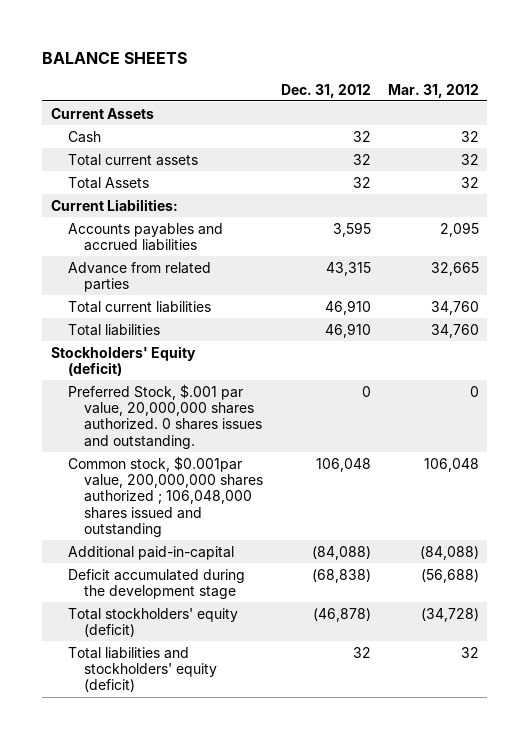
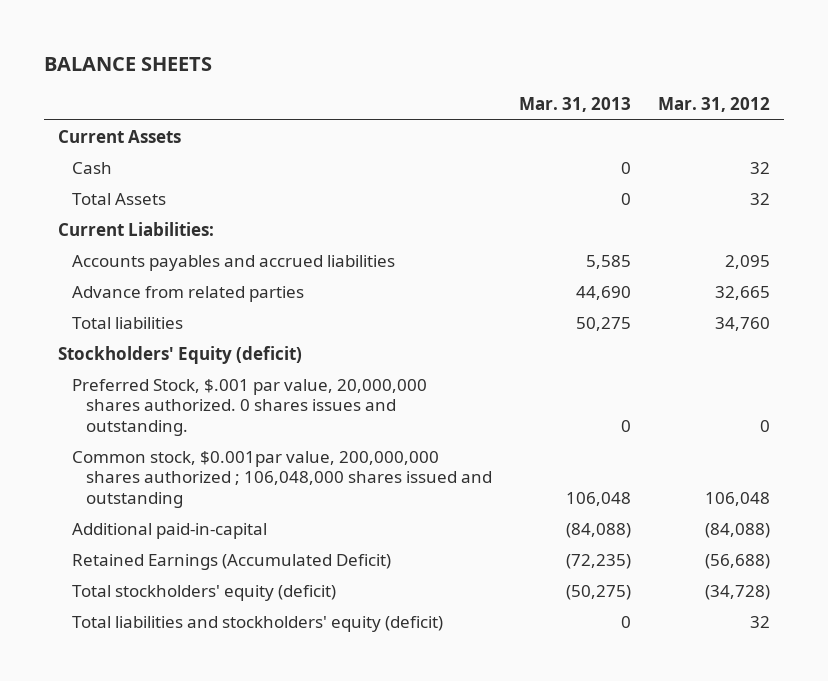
- | Dec. 31, 2012 | Mar. 31, 2012
+ | Mar. 31, 2013 | Mar. 31, 2012
- Total current assets | 32 | 32
- Total current liabilities | 46,910 | 34,760
- Deficit accumulated during the development stage | (68,838) | (56,688)
+ Retained Earnings (Accumulated Deficit) | (72,235) | (56,688)

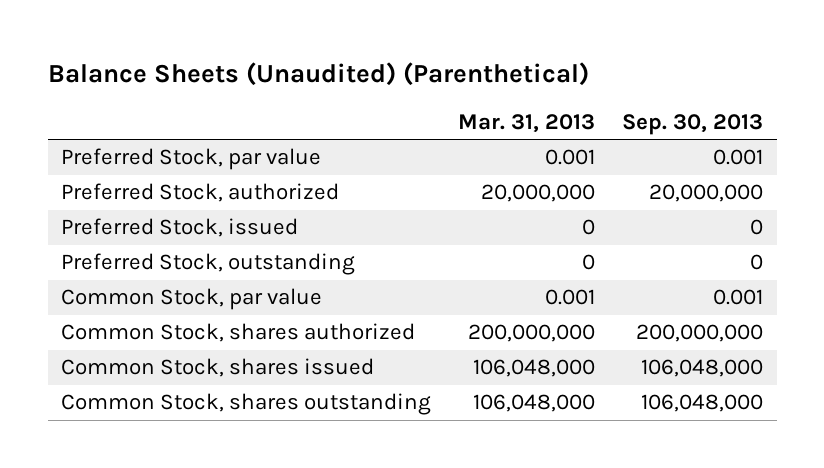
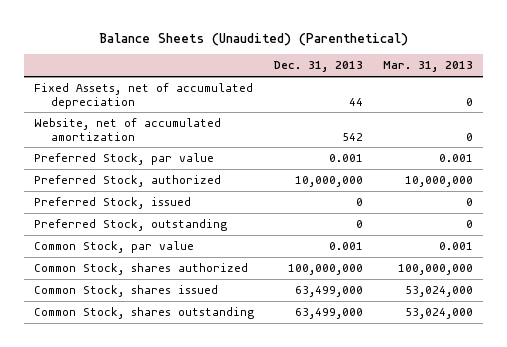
- | Mar. 31, 2013 | Sep. 30, 2013
+ | Dec. 31, 2013 | Mar. 31, 2013
+ Fixed Assets, net of accumulated depreciation | 44 | 0
+ Website, net of accumulated amortization | 542 | 0
- Preferred Stock, authorized | 20,000,000 | 20,000,000
+ Preferred Stock, authorized | 10,000,000 | 10,000,000
- Common Stock, shares authorized | 200,000,000 | 200,000,000
- Common Stock, shares issued | 106,048,000 | 106,048,000
- Common Stock, shares outstanding | 106,048,000 | 106,048,000
+ Common Stock, shares authorized | 100,000,000 | 100,000,000
+ Common Stock, shares issued | 63,499,000 | 53,024,000
+ Common Stock, shares outstanding | 63,499,000 | 53,024,000

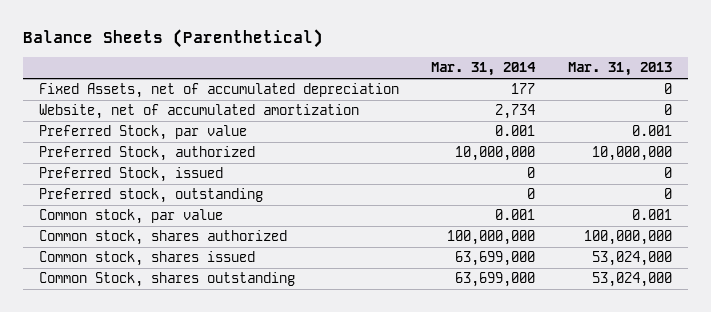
- Balance Sheets (Unaudited) (Parenthetical)
+ Balance Sheets (Parenthetical)
- | Dec. 31, 2013 | Mar. 31, 2013
+ | Mar. 31, 2014 | Mar. 31, 2013
- Preferred Stock, outstanding | 0 | 0
- Common Stock, par value | 0.001 | 0.001
- Common Stock, shares authorized | 100,000,000 | 100,000,000
- Common Stock, shares issued | 63,499,000 | 53,024,000
+ Preferred stock, outstanding | 0 | 0
+ Common stock, par value | 0.001 | 0.001
+ Common stock, shares authorized | 100,000,000 | 100,000,000
+ Common stock, shares issued | 63,699,000 | 53,024,000

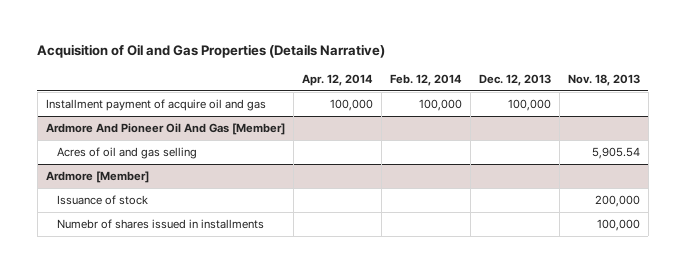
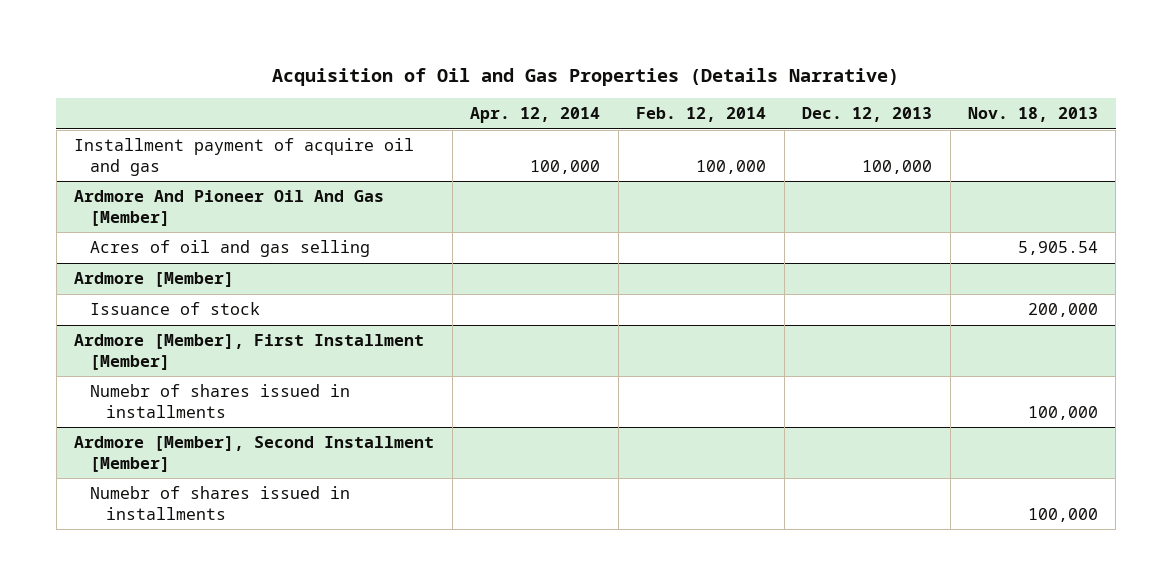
+ Ardmore [Member], First Installment [Member]
+ Ardmore [Member], Second Installment [Member]
+ Numebr of shares issued in installments | | | | 100,000

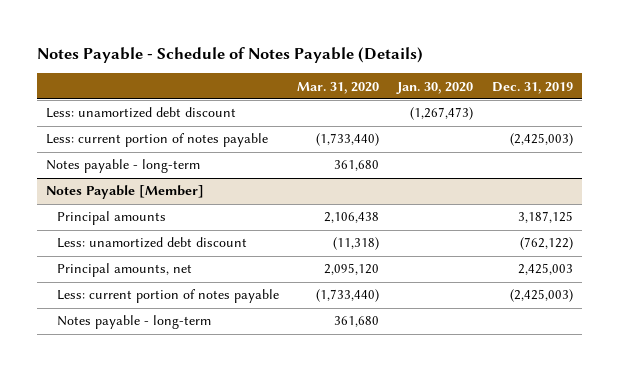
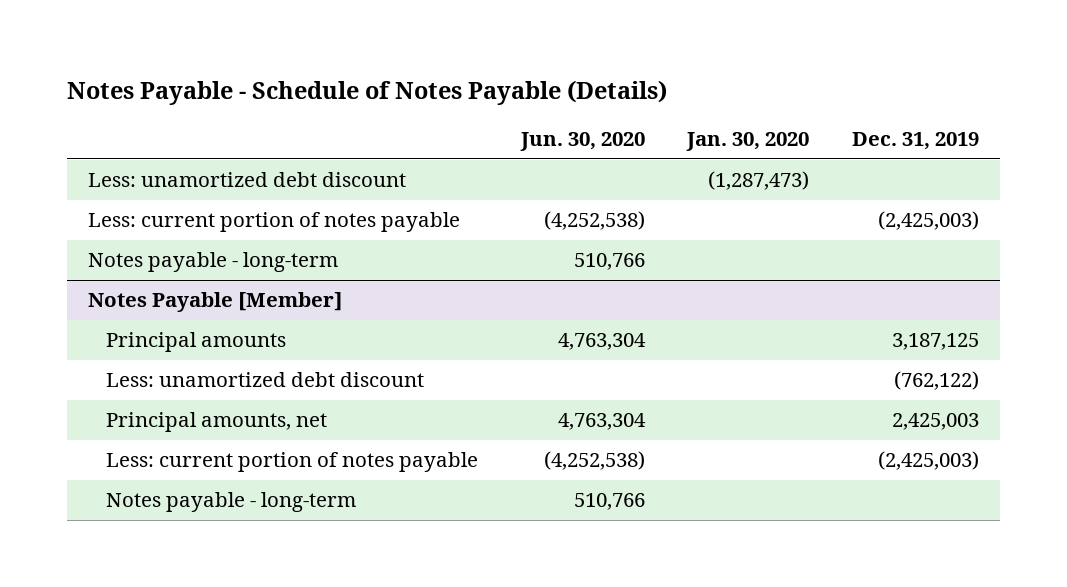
- | Mar. 31, 2020 | Jan. 30, 2020 | Dec. 31, 2019
+ | Jun. 30, 2020 | Jan. 30, 2020 | Dec. 31, 2019
- Less: unamortized debt discount | | (1,267,473) |
+ Less: unamortized debt discount | | (1,287,473) |

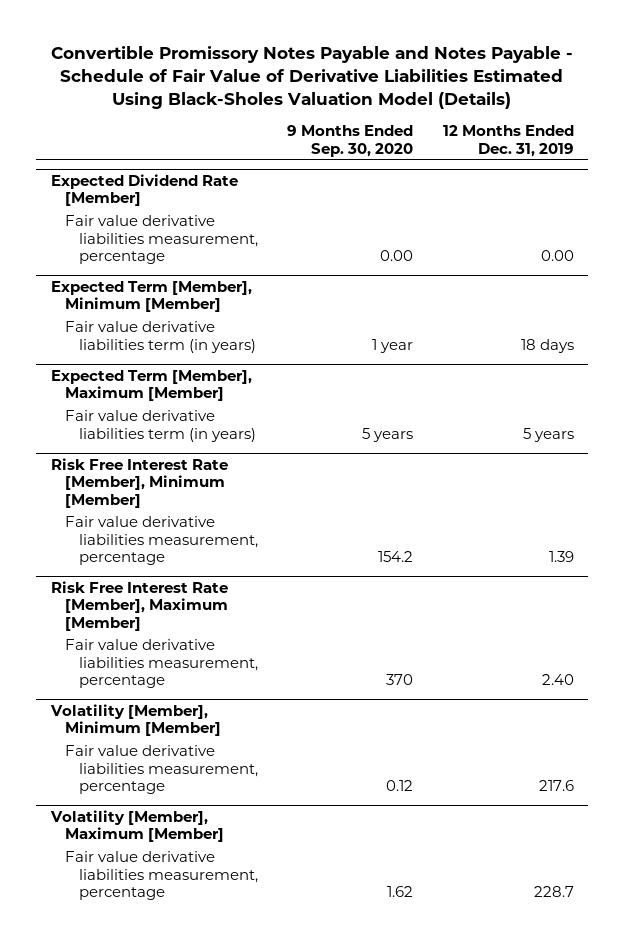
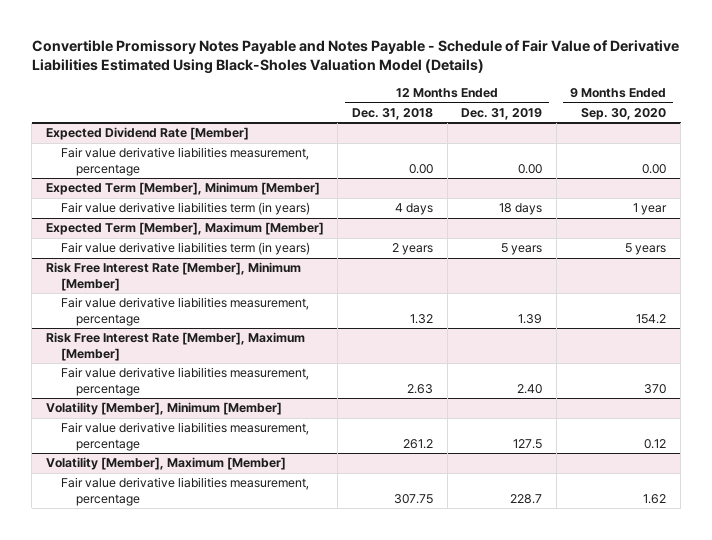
- | 9 Months Ended Sep. 30, 2020 | 12 Months Ended Dec. 31, 2019
+ | 12 Months Ended Dec. 31, 2018 | 12 Months Ended Dec. 31, 2019 | 9 Months Ended Sep. 30, 2020
@ Volatility [Member], Minimum [Member]
- Fair value derivative liabilities measurement, percentage | 0.12 | 217.6
+ Fair value derivative liabilities measurement, percentage | 261.2 | 127.5 | 0.12

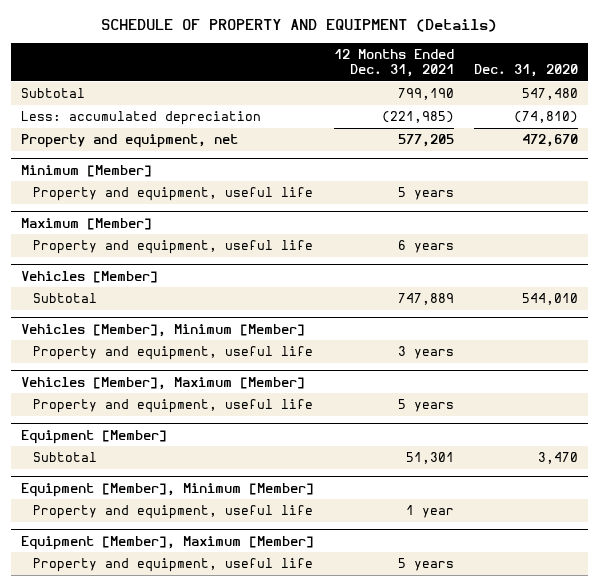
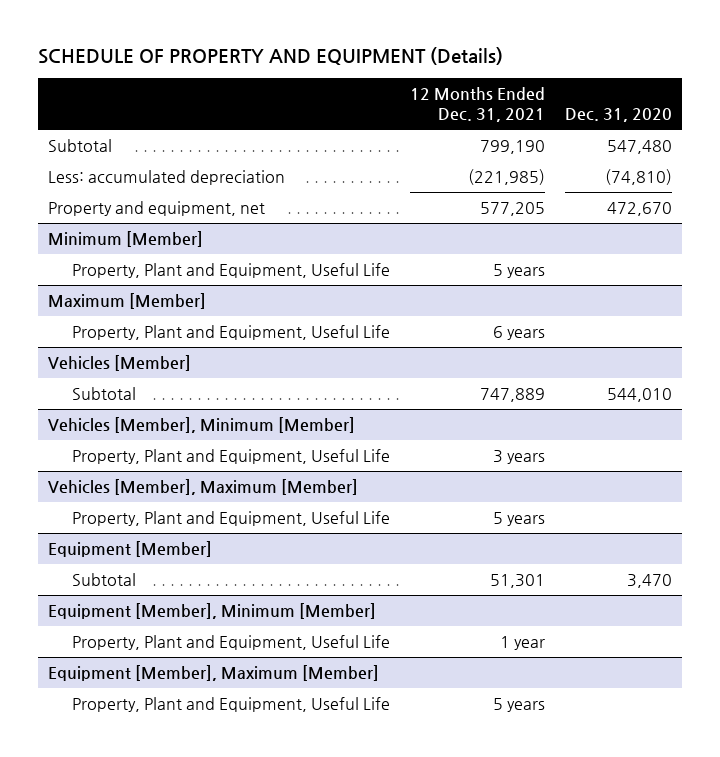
@ Minimum [Member]
- Property and equipment, useful life | 5 years |
+ Property, Plant and Equipment, Useful Life | 5 years |
@ Maximum [Member]
- Property and equipment, useful life | 6 years |
+ Property, Plant and Equipment, Useful Life | 6 years |
@ Vehicles [Member], Minimum [Member]
- Property and equipment, useful life | 3 years |
+ Property, Plant and Equipment, Useful Life | 3 years |
@ Vehicles [Member], Maximum [Member]
- Property and equipment, useful life | 5 years |
+ Property, Plant and Equipment, Useful Life | 5 years |
@ Equipment [Member], Minimum [Member]
- Property and equipment, useful life | 1 year |
+ Property, Plant and Equipment, Useful Life | 1 year |
@ Equipment [Member], Maximum [Member]
- Property and equipment, useful life | 5 years |
+ Property, Plant and Equipment, Useful Life | 5 years |

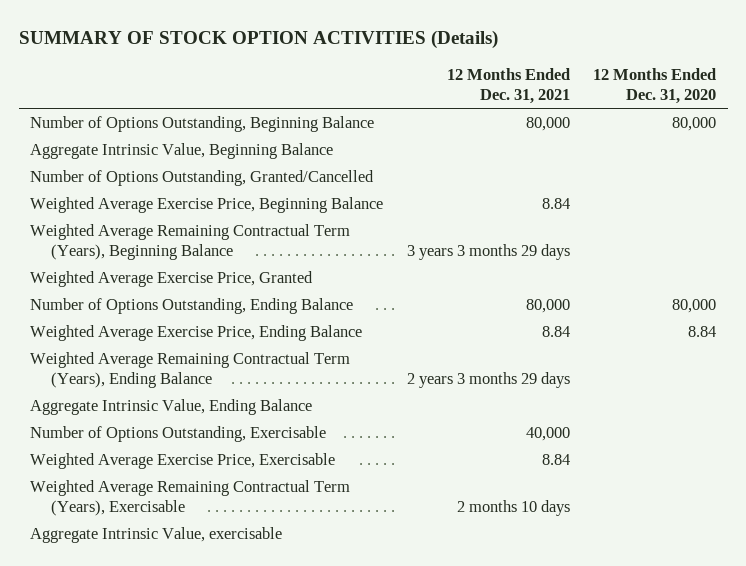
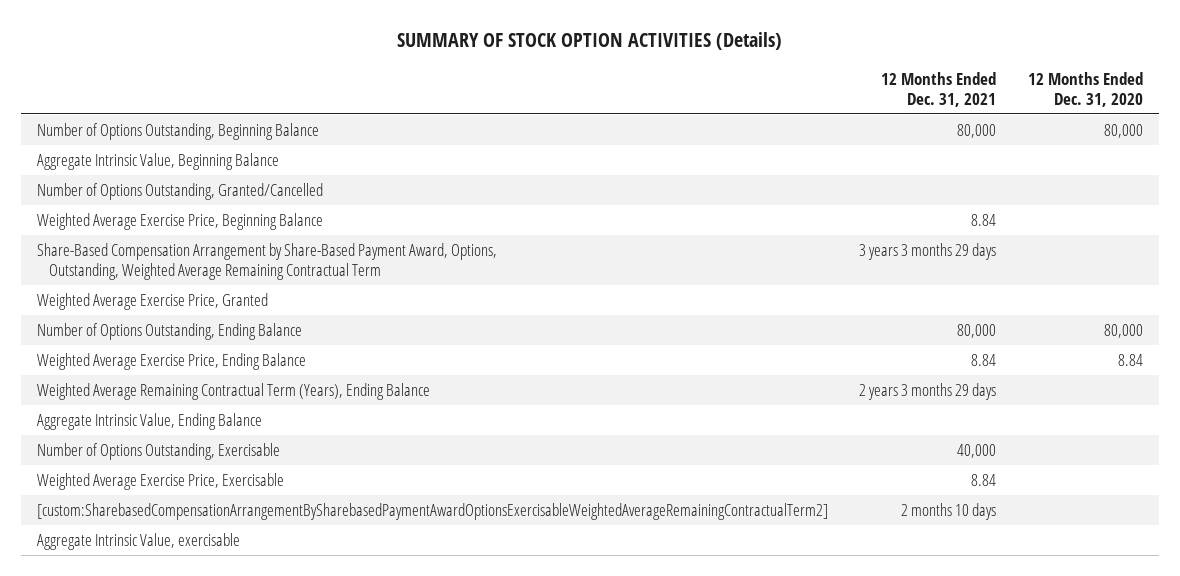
- Weighted Average Remaining Contractual Term (Years), Beginning Balance | 3 years 3 months 29 days |
+ Share-Based Compensation Arrangement by Share-Based Payment Award, Options, Outstanding, Weighted Average Remaining Contractual Term | 3 years 3 months 29 days |
- Weighted Average Remaining Contractual Term (Years), Exercisable | 2 months 10 days |
+ [custom:SharebasedCompensationArrangementBySharebasedPaymentAwardOptionsExercisableWeightedAverageRemainingContractualTerm2] | 2 months 10 days |

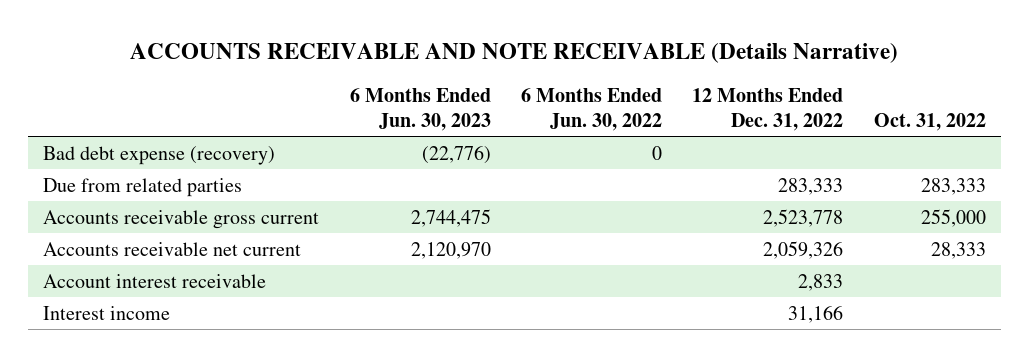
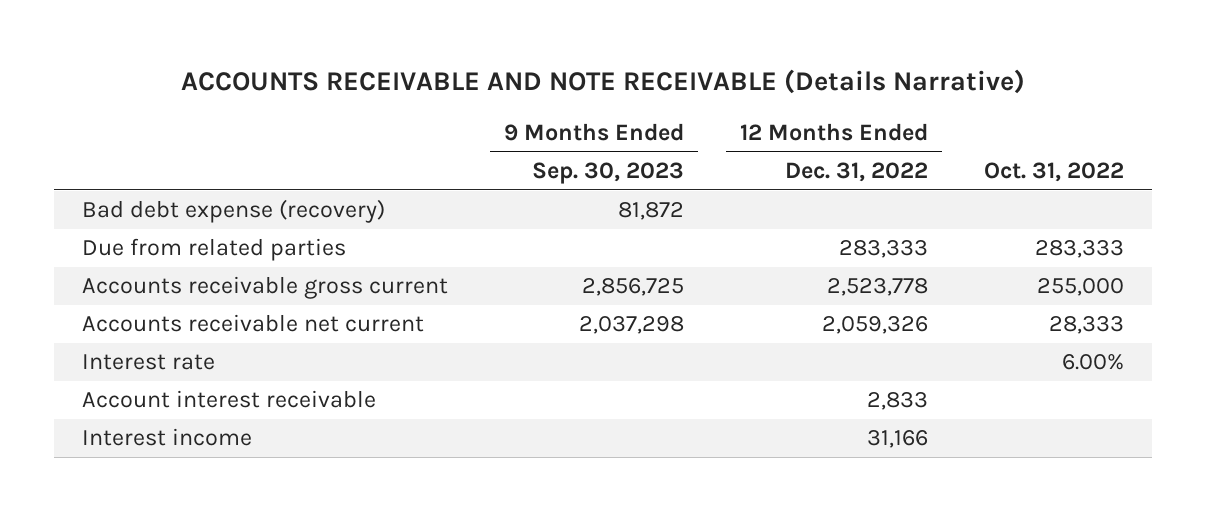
- | 6 Months Ended Jun. 30, 2023 | 6 Months Ended Jun. 30, 2022 | 12 Months Ended Dec. 31, 2022 | Oct. 31, 2022
+ | 9 Months Ended Sep. 30, 2023 | 12 Months Ended Dec. 31, 2022 | Oct. 31, 2022
+ Interest rate | | | 6.00%

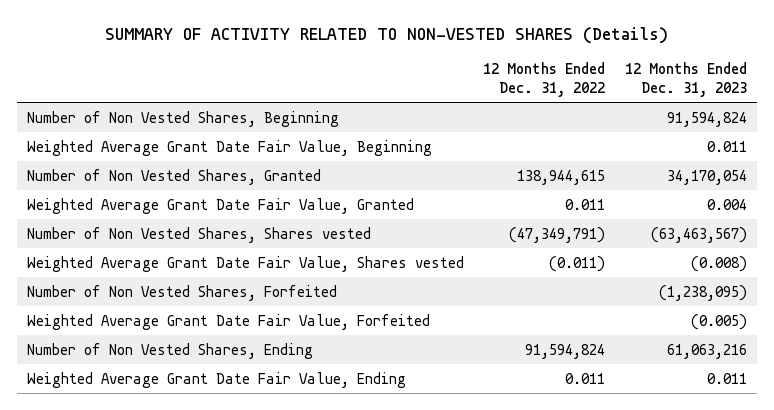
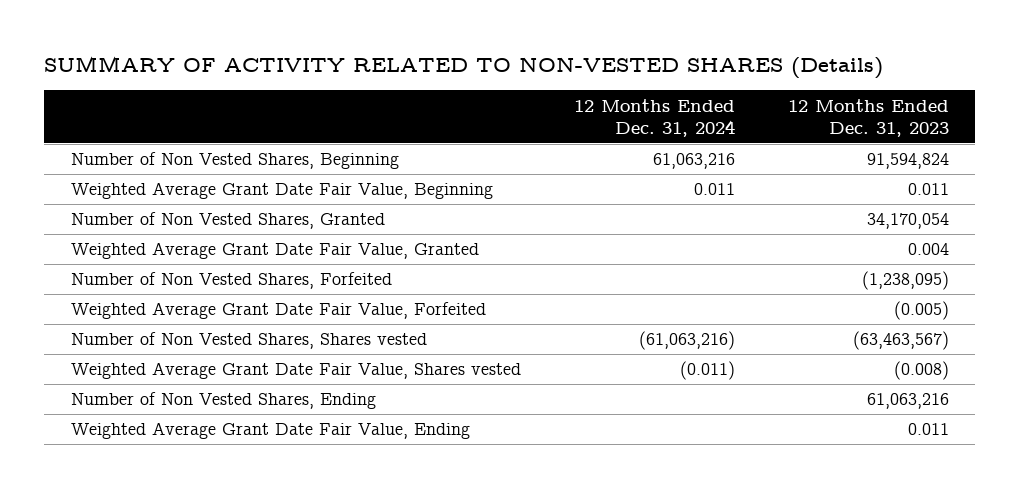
- | 12 Months Ended Dec. 31, 2022 | 12 Months Ended Dec. 31, 2023
+ | 12 Months Ended Dec. 31, 2024 | 12 Months Ended Dec. 31, 2023
moved down: Number of Non Vested Shares, Shares vested | (61,063,216) | (63,463,567)
moved down: Weighted Average Grant Date Fair Value, Shares vested | (0.011) | (0.008)

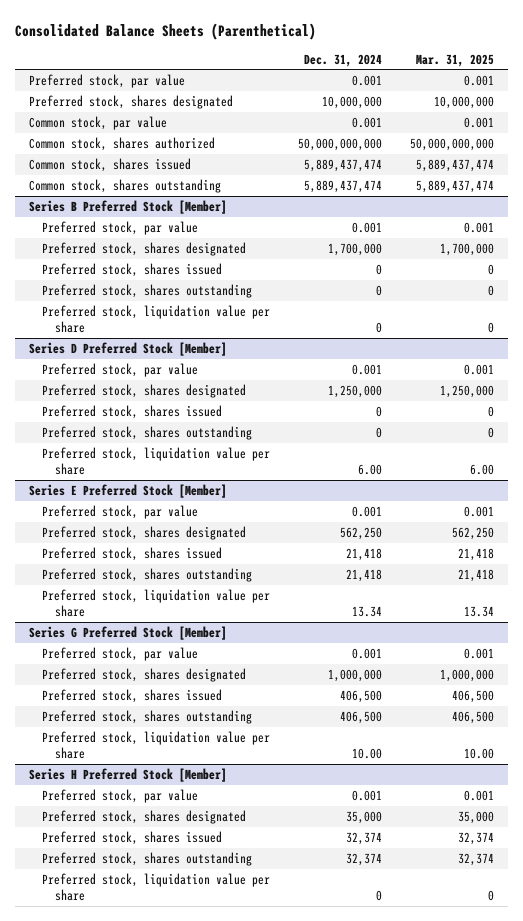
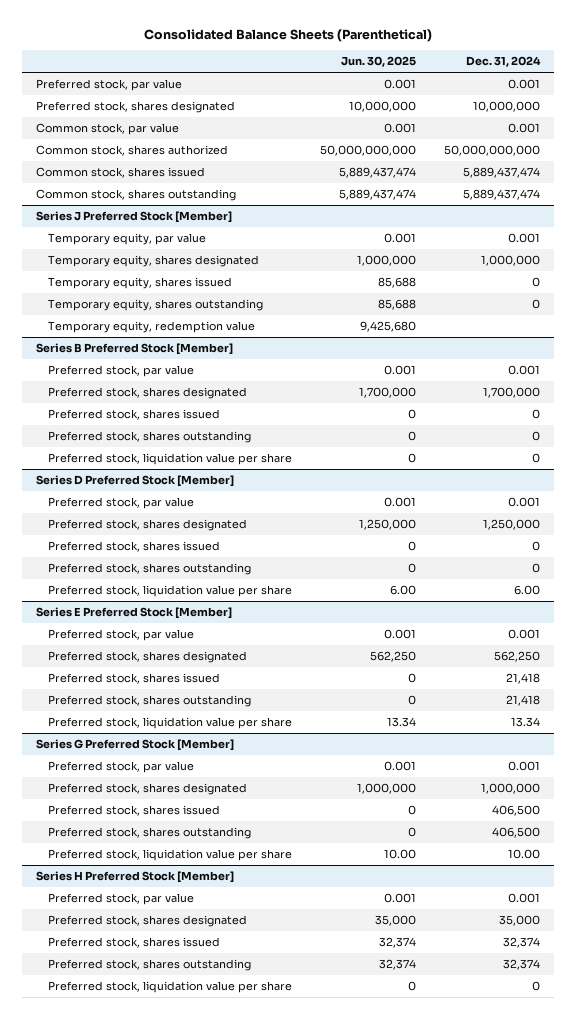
- | Dec. 31, 2024 | Mar. 31, 2025
+ | Jun. 30, 2025 | Dec. 31, 2024
+ Series J Preferred Stock [Member]
+ Temporary equity, par value | 0.001 | 0.001
+ Temporary equity, shares designated | 1,000,000 | 1,000,000
+ Temporary equity, shares issued | 85,688 | 0
+ Temporary equity, shares outstanding | 85,688 | 0
+ Temporary equity, redemption value | 9,425,680 |

